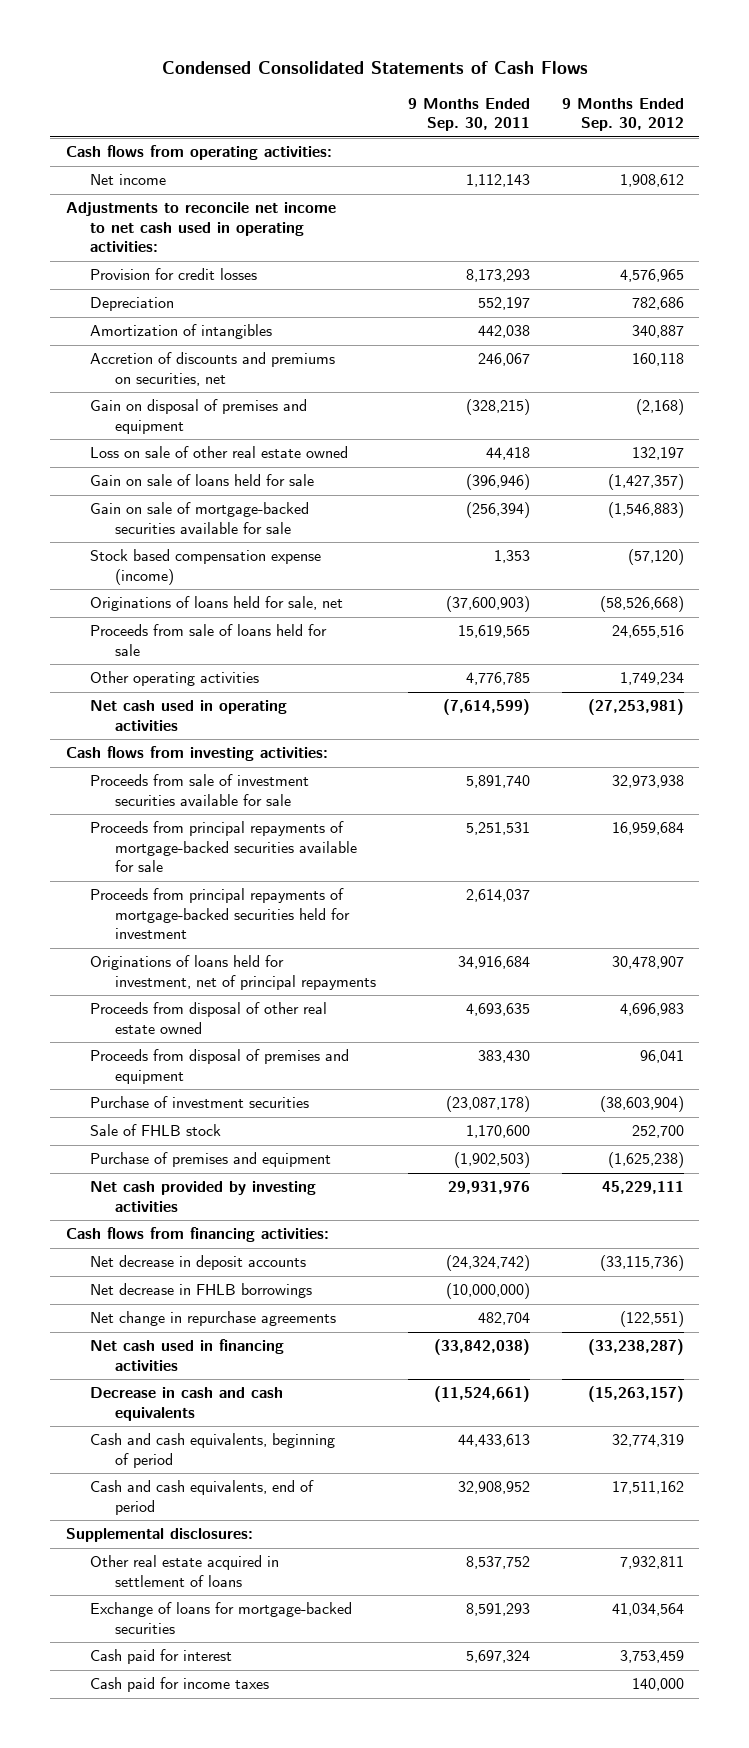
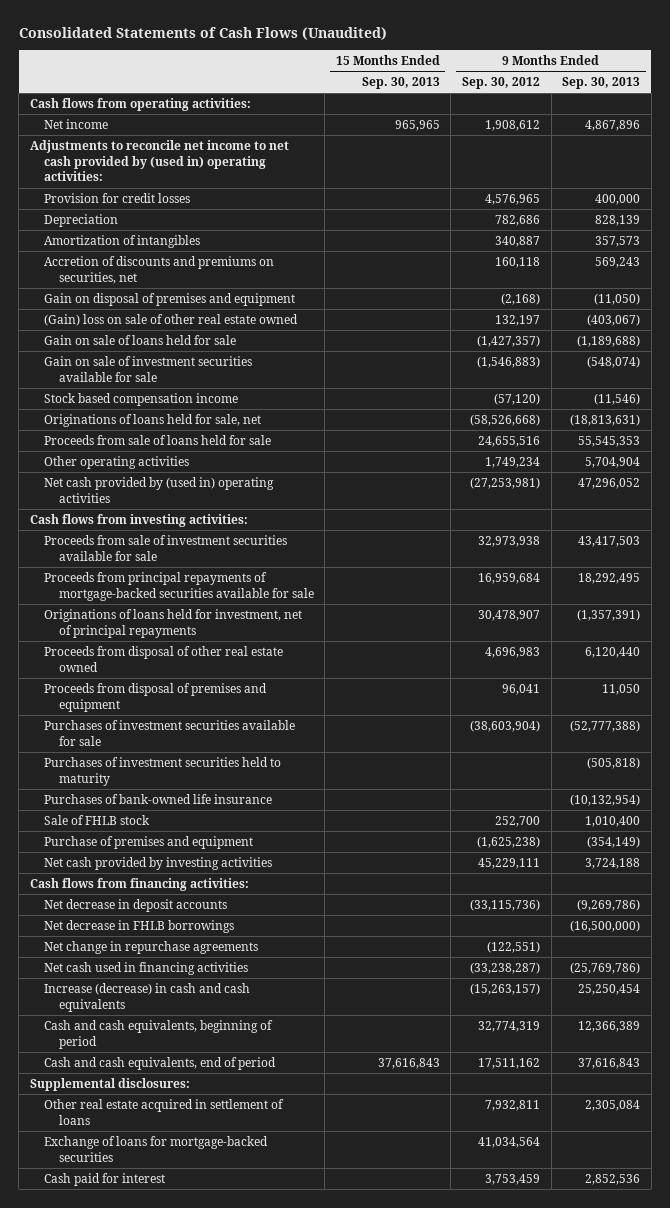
- Condensed Consolidated Statements of Cash Flows
+ Consolidated Statements of Cash Flows (Unaudited)
- | 9 Months Ended Sep. 30, 2011 | 9 Months Ended Sep. 30, 2012
+ | 15 Months Ended Sep. 30, 2013 | 9 Months Ended Sep. 30, 2012 | 9 Months Ended Sep. 30, 2013
- Adjustments to reconcile net income to net cash used in operating activities:
+ Adjustments to reconcile net income to net cash provided by (used in) operating activities:
- Loss on sale of other real estate owned | 44,418 | 132,197
+ (Gain) loss on sale of other real estate owned | | 132,197 | (403,067)
- Gain on sale of mortgage-backed securities available for sale | (256,394) | (1,546,883)
- Stock based compensation expense (income) | 1,353 | (57,120)
+ Gain on sale of investment securities available for sale | | (1,546,883) | (548,074)
+ Stock based compensation income | | (57,120) | (11,546)
- Net cash used in operating activities | (7,614,599) | (27,253,981)
+ Net cash provided by (used in) operating activities | | (27,253,981) | 47,296,052
- Proceeds from principal repayments of mortgage-backed securities held for investment | 2,614,037 |
- Purchase of investment securities | (23,087,178) | (38,603,904)
+ Purchases of investment securities available for sale | | (38,603,904) | (52,777,388)
+ Purchases of investment securities held to maturity | | | (505,818)
+ Purchases of bank-owned life insurance | | | (10,132,954)
- Decrease in cash and cash equivalents | (11,524,661) | (15,263,157)
+ Increase (decrease) in cash and cash equivalents | | (15,263,157) | 25,250,454
- Cash paid for income taxes | | 140,000

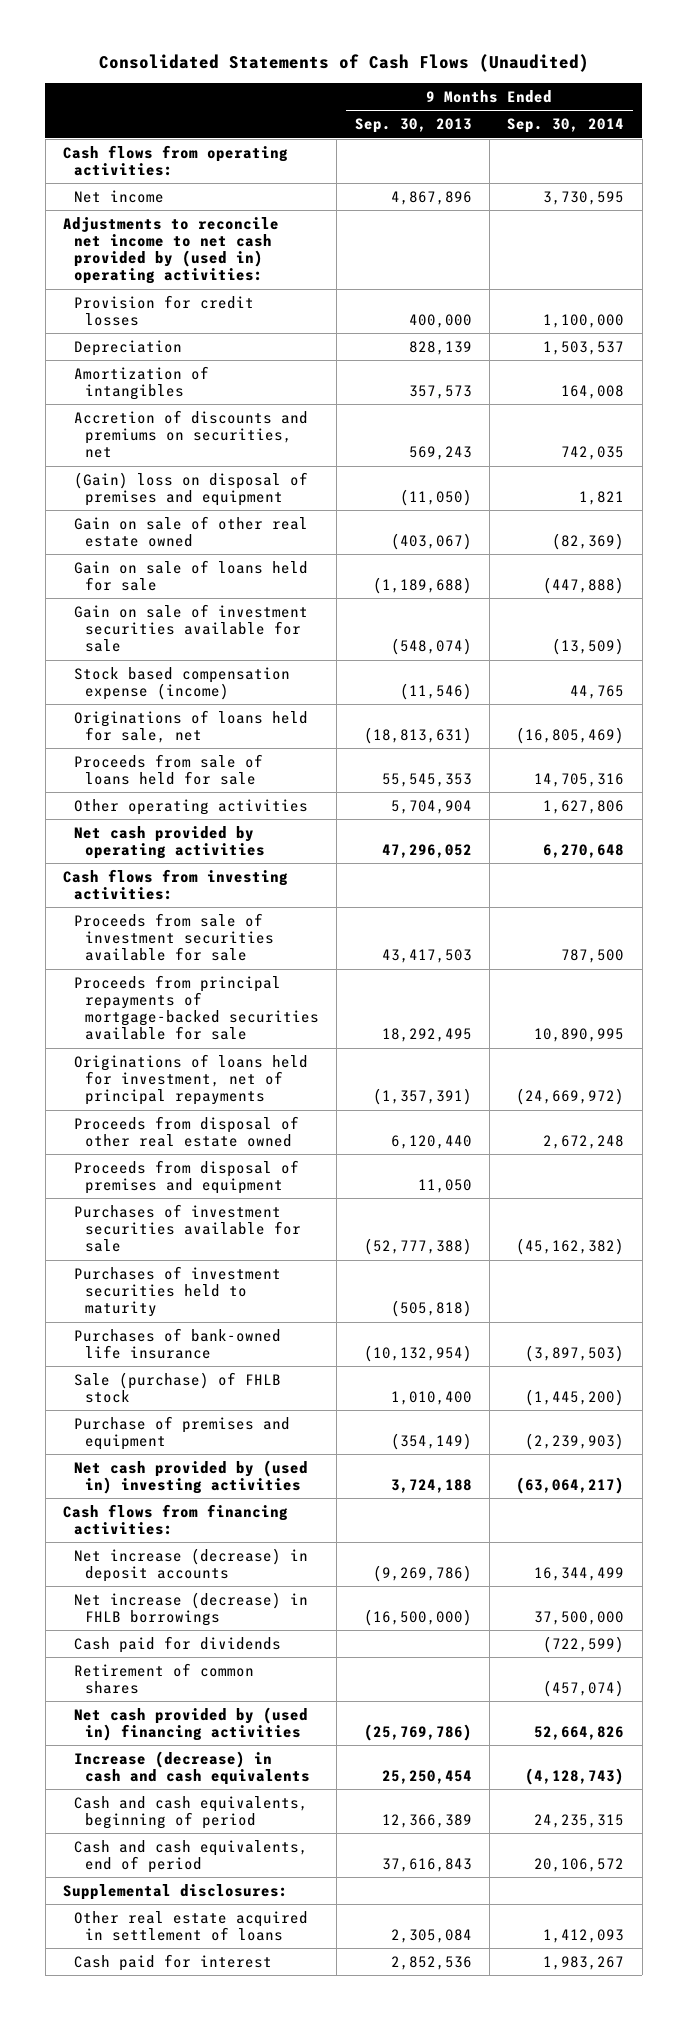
- | 15 Months Ended Sep. 30, 2013 | 9 Months Ended Sep. 30, 2012 | 9 Months Ended Sep. 30, 2013
+ | 9 Months Ended Sep. 30, 2013 | 9 Months Ended Sep. 30, 2014
- Gain on disposal of premises and equipment | | (2,168) | (11,050)
- (Gain) loss on sale of other real estate owned | | 132,197 | (403,067)
+ (Gain) loss on disposal of premises and equipment | (11,050) | 1,821
+ Gain on sale of other real estate owned | (403,067) | (82,369)
- Stock based compensation income | | (57,120) | (11,546)
+ Stock based compensation expense (income) | (11,546) | 44,765
- Net cash provided by (used in) operating activities | | (27,253,981) | 47,296,052
+ Net cash provided by operating activities | 47,296,052 | 6,270,648
- Sale of FHLB stock | | 252,700 | 1,010,400
+ Sale (purchase) of FHLB stock | 1,010,400 | (1,445,200)
- Net cash provided by investing activities | | 45,229,111 | 3,724,188
+ Net cash provided by (used in) investing activities | 3,724,188 | (63,064,217)
- Net decrease in deposit accounts | | (33,115,736) | (9,269,786)
- Net decrease in FHLB borrowings | | | (16,500,000)
- Net change in repurchase agreements | | (122,551) |
- Net cash used in financing activities | | (33,238,287) | (25,769,786)
+ Net increase (decrease) in deposit accounts | (9,269,786) | 16,344,499
+ Net increase (decrease) in FHLB borrowings | (16,500,000) | 37,500,000
+ Cash paid for dividends | | (722,599)
+ Retirement of common shares | | (457,074)
+ Net cash provided by (used in) financing activities | (25,769,786) | 52,664,826
- Exchange of loans for mortgage-backed securities | | 41,034,564 |

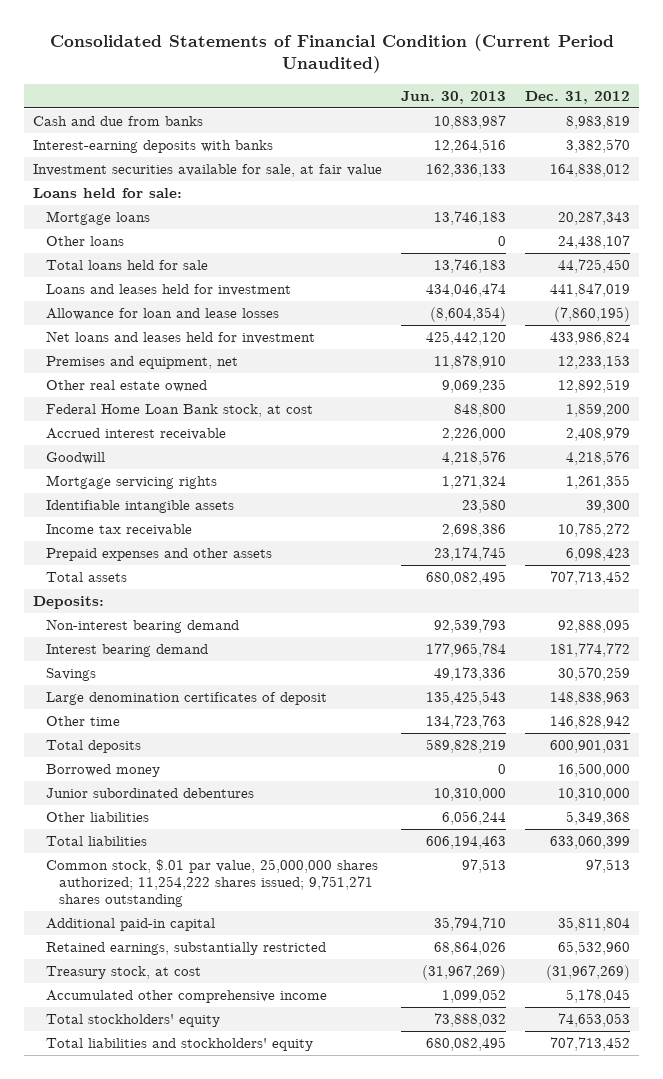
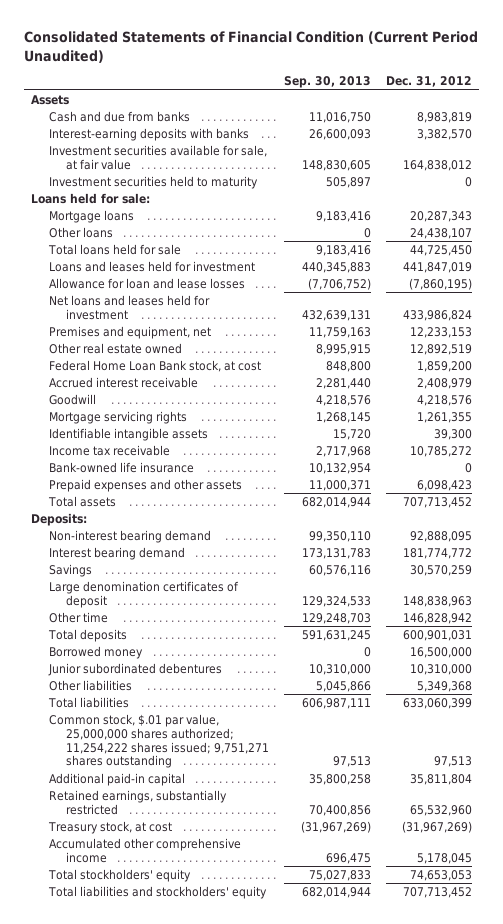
- | Jun. 30, 2013 | Dec. 31, 2012
+ | Sep. 30, 2013 | Dec. 31, 2012
+ Assets
+ Investment securities held to maturity | 505,897 | 0
+ Bank-owned life insurance | 10,132,954 | 0

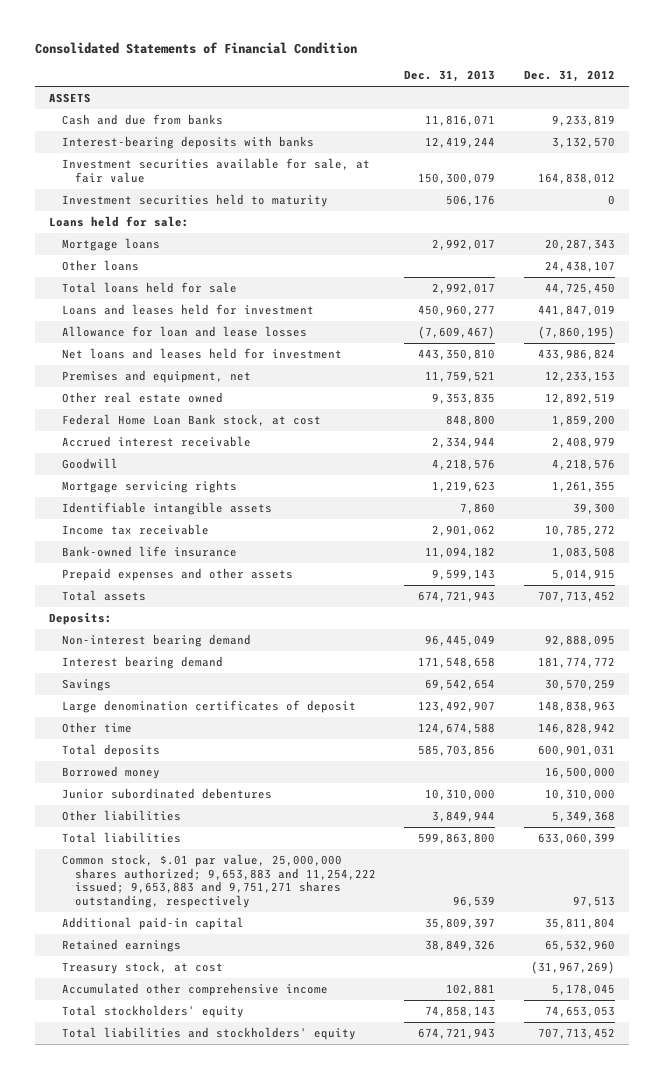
- Consolidated Statements of Financial Condition (Current Period Unaudited)
+ Consolidated Statements of Financial Condition
- | Sep. 30, 2013 | Dec. 31, 2012
+ | Dec. 31, 2013 | Dec. 31, 2012
- Assets
- Cash and due from banks | 11,016,750 | 8,983,819
- Interest-earning deposits with banks | 26,600,093 | 3,382,570
+ ASSETS
+ Cash and due from banks | 11,816,071 | 9,233,819
+ Interest-bearing deposits with banks | 12,419,244 | 3,132,570
- Bank-owned life insurance | 10,132,954 | 0
- Prepaid expenses and other assets | 11,000,371 | 6,098,423
+ Bank-owned life insurance | 11,094,182 | 1,083,508
+ Prepaid expenses and other assets | 9,599,143 | 5,014,915
- Common stock, $.01 par value, 25,000,000 shares authorized; 11,254,222 shares issued; 9,751,271 shares outstanding | 97,513 | 97,513
+ Common stock, $.01 par value, 25,000,000 shares authorized; 9,653,883 and 11,254,222 issued; 9,653,883 and 9,751,271 shares outstanding, respectively | 96,539 | 97,513
- Retained earnings, substantially restricted | 70,400,856 | 65,532,960
+ Retained earnings | 38,849,326 | 65,532,960

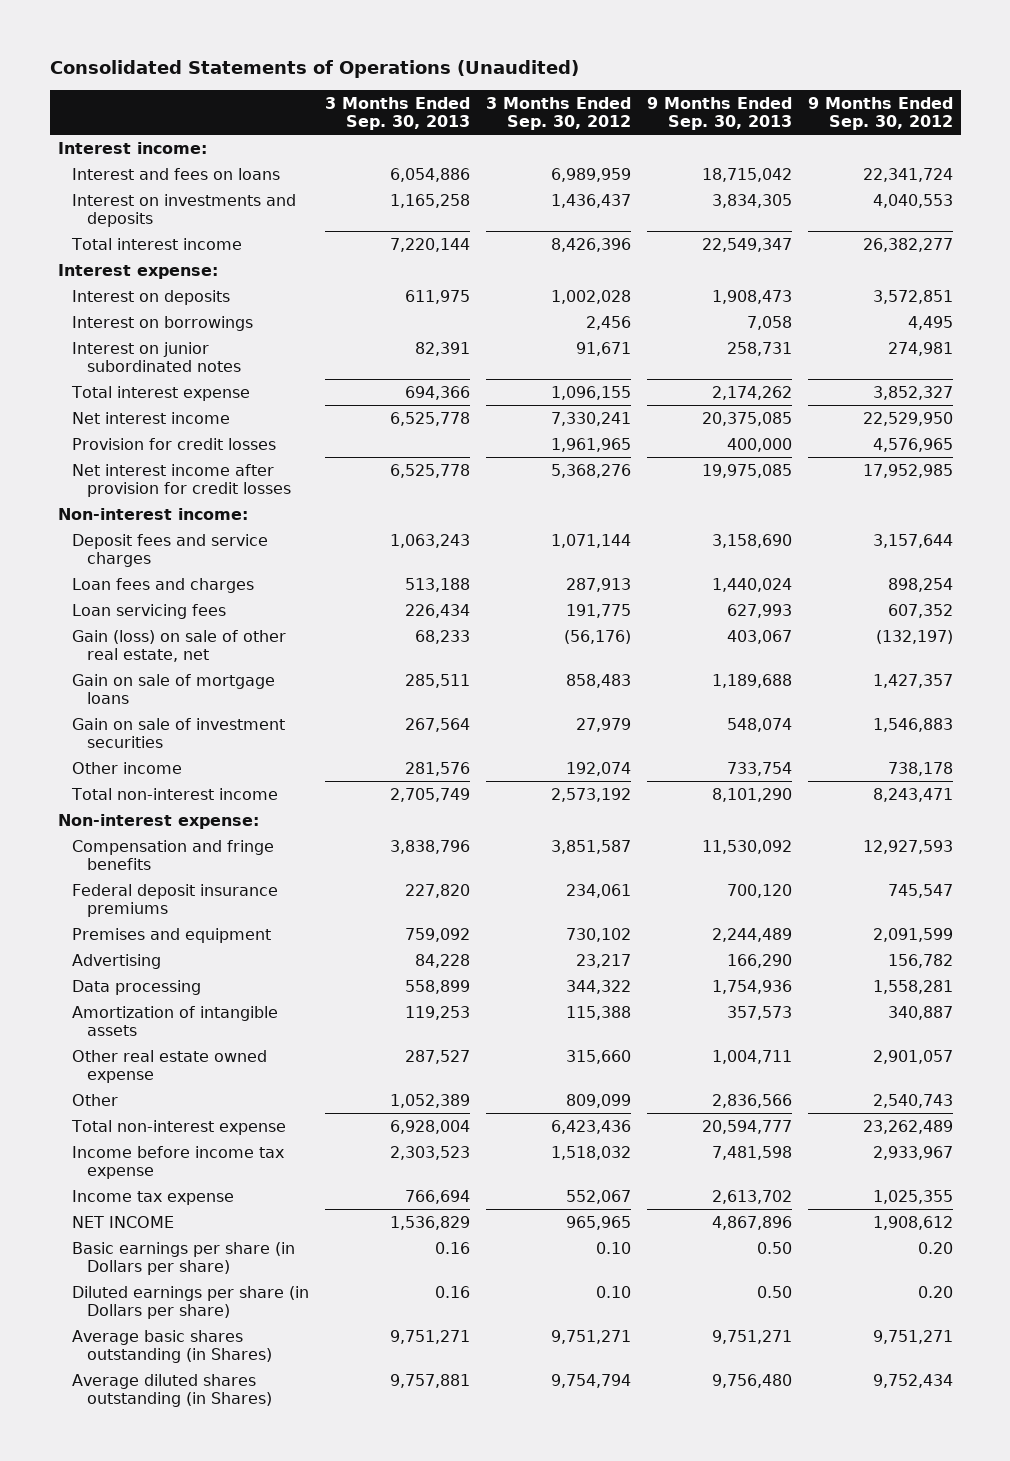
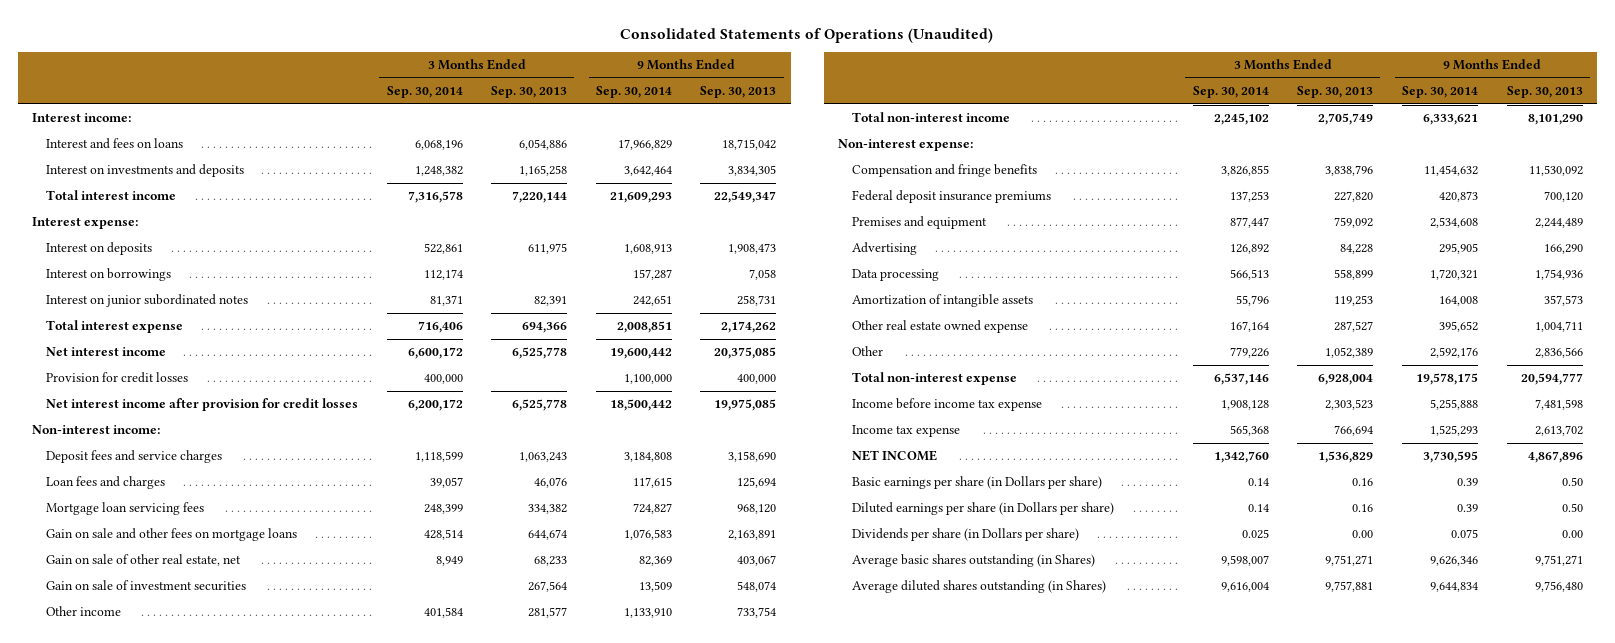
- | 3 Months Ended Sep. 30, 2013 | 3 Months Ended Sep. 30, 2012 | 9 Months Ended Sep. 30, 2013 | 9 Months Ended Sep. 30, 2012
+ | 3 Months Ended Sep. 30, 2014 | 3 Months Ended Sep. 30, 2013 | 9 Months Ended Sep. 30, 2014 | 9 Months Ended Sep. 30, 2013
- Loan fees and charges | 513,188 | 287,913 | 1,440,024 | 898,254
- Loan servicing fees | 226,434 | 191,775 | 627,993 | 607,352
- Gain (loss) on sale of other real estate, net | 68,233 | (56,176) | 403,067 | (132,197)
- Gain on sale of mortgage loans | 285,511 | 858,483 | 1,189,688 | 1,427,357
+ Loan fees and charges | 39,057 | 46,076 | 117,615 | 125,694
+ Mortgage loan servicing fees | 248,399 | 334,382 | 724,827 | 968,120
+ Gain on sale and other fees on mortgage loans | 428,514 | 644,674 | 1,076,583 | 2,163,891
+ Gain on sale of other real estate, net | 8,949 | 68,233 | 82,369 | 403,067
- Other income | 281,576 | 192,074 | 733,754 | 738,178
+ Other income | 401,584 | 281,577 | 1,133,910 | 733,754
+ Dividends per share (in Dollars per share) | 0.025 | 0.00 | 0.075 | 0.00

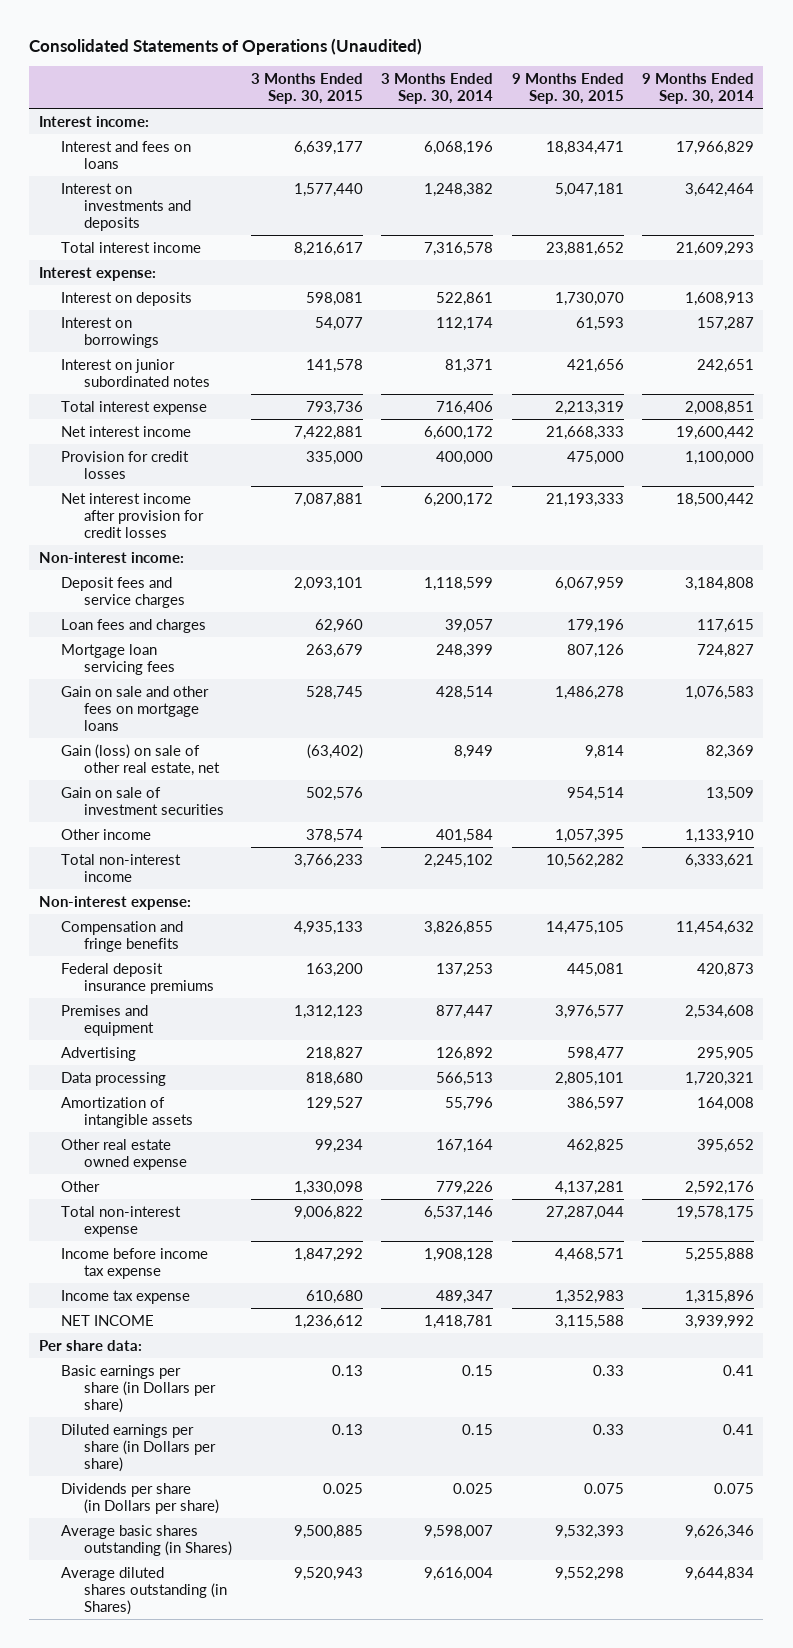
- | 3 Months Ended Sep. 30, 2014 | 3 Months Ended Sep. 30, 2013 | 9 Months Ended Sep. 30, 2014 | 9 Months Ended Sep. 30, 2013
+ | 3 Months Ended Sep. 30, 2015 | 3 Months Ended Sep. 30, 2014 | 9 Months Ended Sep. 30, 2015 | 9 Months Ended Sep. 30, 2014
- Gain on sale of other real estate, net | 8,949 | 68,233 | 82,369 | 403,067
+ Gain (loss) on sale of other real estate, net | (63,402) | 8,949 | 9,814 | 82,369
- Income tax expense | 565,368 | 766,694 | 1,525,293 | 2,613,702
- NET INCOME | 1,342,760 | 1,536,829 | 3,730,595 | 4,867,896
- Basic earnings per share (in Dollars per share) | 0.14 | 0.16 | 0.39 | 0.50
- Diluted earnings per share (in Dollars per share) | 0.14 | 0.16 | 0.39 | 0.50
+ Income tax expense | 610,680 | 489,347 | 1,352,983 | 1,315,896
+ NET INCOME | 1,236,612 | 1,418,781 | 3,115,588 | 3,939,992
+ Per share data:
+ Basic earnings per share (in Dollars per share) | 0.13 | 0.15 | 0.33 | 0.41
+ Diluted earnings per share (in Dollars per share) | 0.13 | 0.15 | 0.33 | 0.41

